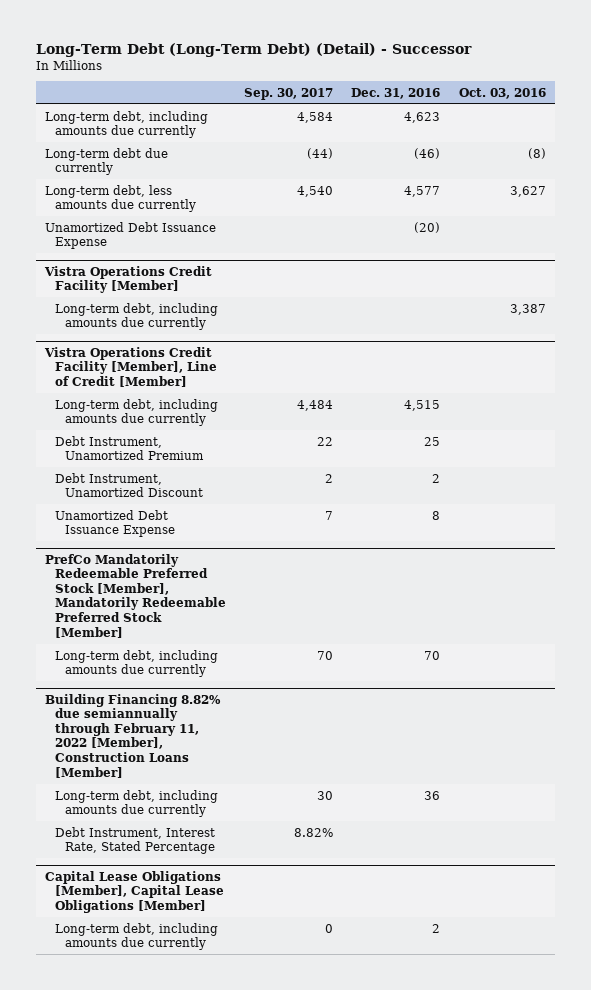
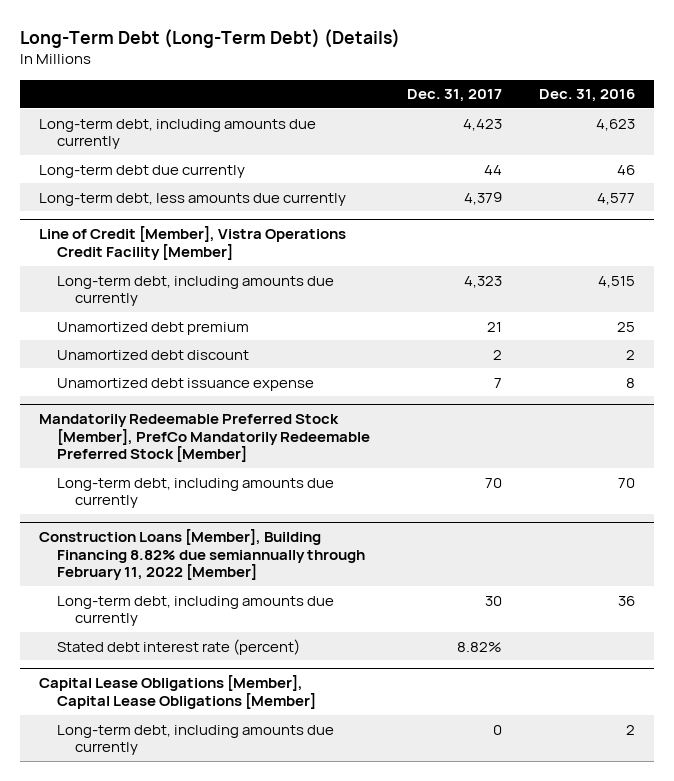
- Long-Term Debt (Long-Term Debt) (Detail) - Successor
+ Long-Term Debt (Long-Term Debt) (Details)
- | Sep. 30, 2017 | Dec. 31, 2016 | Oct. 03, 2016
+ | Dec. 31, 2017 | Dec. 31, 2016
- Long-term debt due currently | (44) | (46) | (8)
+ Long-term debt due currently | 44 | 46
- Unamortized Debt Issuance Expense | | (20) |
- Vistra Operations Credit Facility [Member]
- Long-term debt, including amounts due currently | | | 3,387
- Vistra Operations Credit Facility [Member], Line of Credit [Member]
+ Line of Credit [Member], Vistra Operations Credit Facility [Member]
- Debt Instrument, Unamortized Premium | 22 | 25 |
- Debt Instrument, Unamortized Discount | 2 | 2 |
- Unamortized Debt Issuance Expense | 7 | 8 |
- PrefCo Mandatorily Redeemable Preferred Stock [Member], Mandatorily Redeemable Preferred Stock [Member]
+ Unamortized debt premium | 21 | 25
+ Unamortized debt discount | 2 | 2
+ Unamortized debt issuance expense | 7 | 8
+ Mandatorily Redeemable Preferred Stock [Member], PrefCo Mandatorily Redeemable Preferred Stock [Member]
- Building Financing 8.82% due semiannually through February 11, 2022 [Member], Construction Loans [Member]
+ Construction Loans [Member], Building Financing 8.82% due semiannually through February 11, 2022 [Member]
- Debt Instrument, Interest Rate, Stated Percentage | 8.82% | |
+ Stated debt interest rate (percent) | 8.82% |

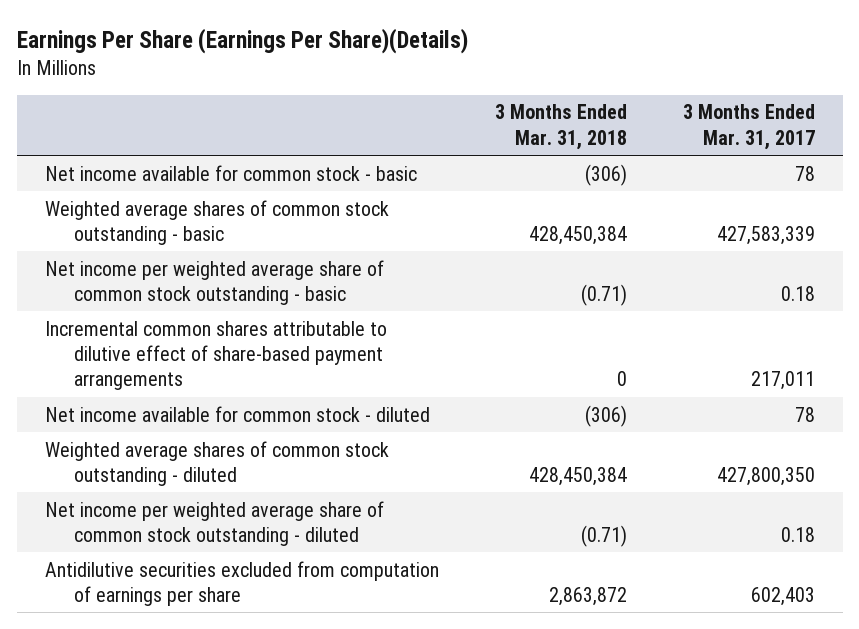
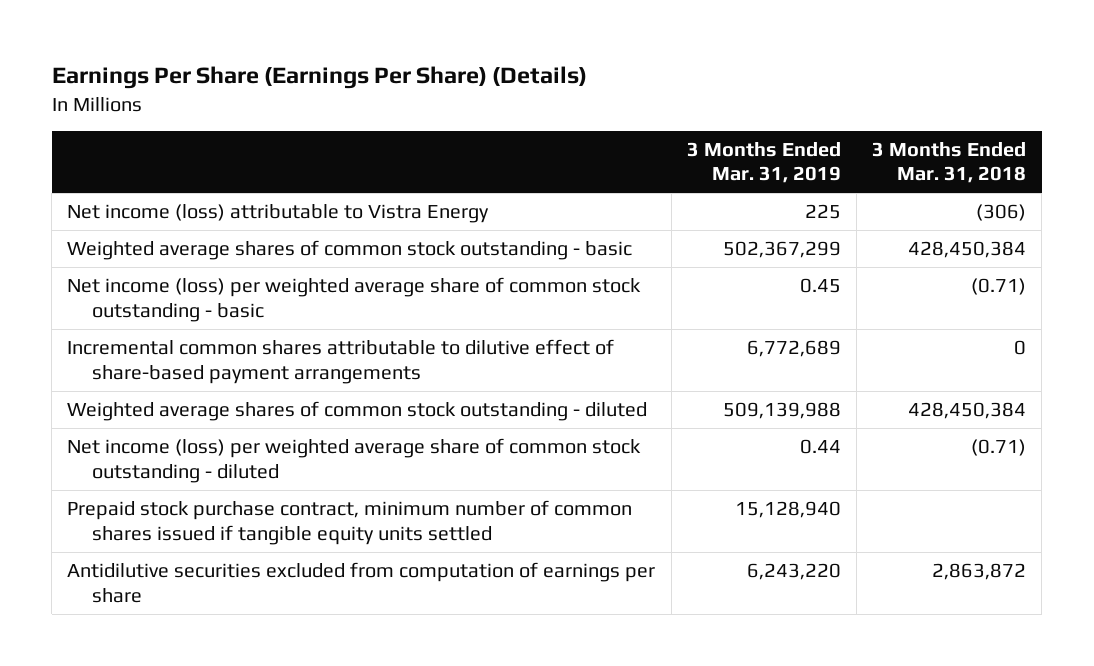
- Earnings Per Share (Earnings Per Share)(Details)
+ Earnings Per Share (Earnings Per Share) (Details)
- | 3 Months Ended Mar. 31, 2018 | 3 Months Ended Mar. 31, 2017
+ | 3 Months Ended Mar. 31, 2019 | 3 Months Ended Mar. 31, 2018
- Net income available for common stock - basic | (306) | 78
+ Net income (loss) attributable to Vistra Energy | 225 | (306)
- Net income per weighted average share of common stock outstanding - basic | (0.71) | 0.18
+ Net income (loss) per weighted average share of common stock outstanding - basic | 0.45 | (0.71)
- Net income available for common stock - diluted | (306) | 78
- Net income per weighted average share of common stock outstanding - diluted | (0.71) | 0.18
+ Net income (loss) per weighted average share of common stock outstanding - diluted | 0.44 | (0.71)
+ Prepaid stock purchase contract, minimum number of common shares issued if tangible equity units settled | 15,128,940 |

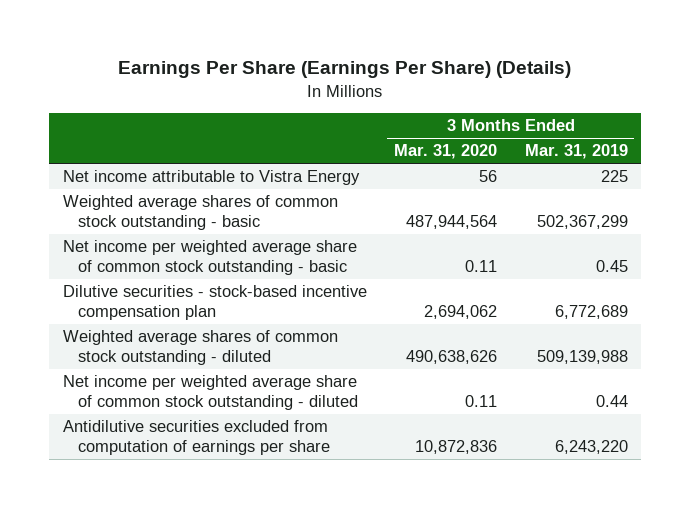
- | 3 Months Ended Mar. 31, 2019 | 3 Months Ended Mar. 31, 2018
+ | 3 Months Ended Mar. 31, 2020 | 3 Months Ended Mar. 31, 2019
- Net income (loss) attributable to Vistra Energy | 225 | (306)
+ Net income attributable to Vistra Energy | 56 | 225
- Net income (loss) per weighted average share of common stock outstanding - basic | 0.45 | (0.71)
- Incremental common shares attributable to dilutive effect of share-based payment arrangements | 6,772,689 | 0
+ Net income per weighted average share of common stock outstanding - basic | 0.11 | 0.45
+ Dilutive securities - stock-based incentive compensation plan | 2,694,062 | 6,772,689
- Net income (loss) per weighted average share of common stock outstanding - diluted | 0.44 | (0.71)
- Prepaid stock purchase contract, minimum number of common shares issued if tangible equity units settled | 15,128,940 |
+ Net income per weighted average share of common stock outstanding - diluted | 0.11 | 0.44

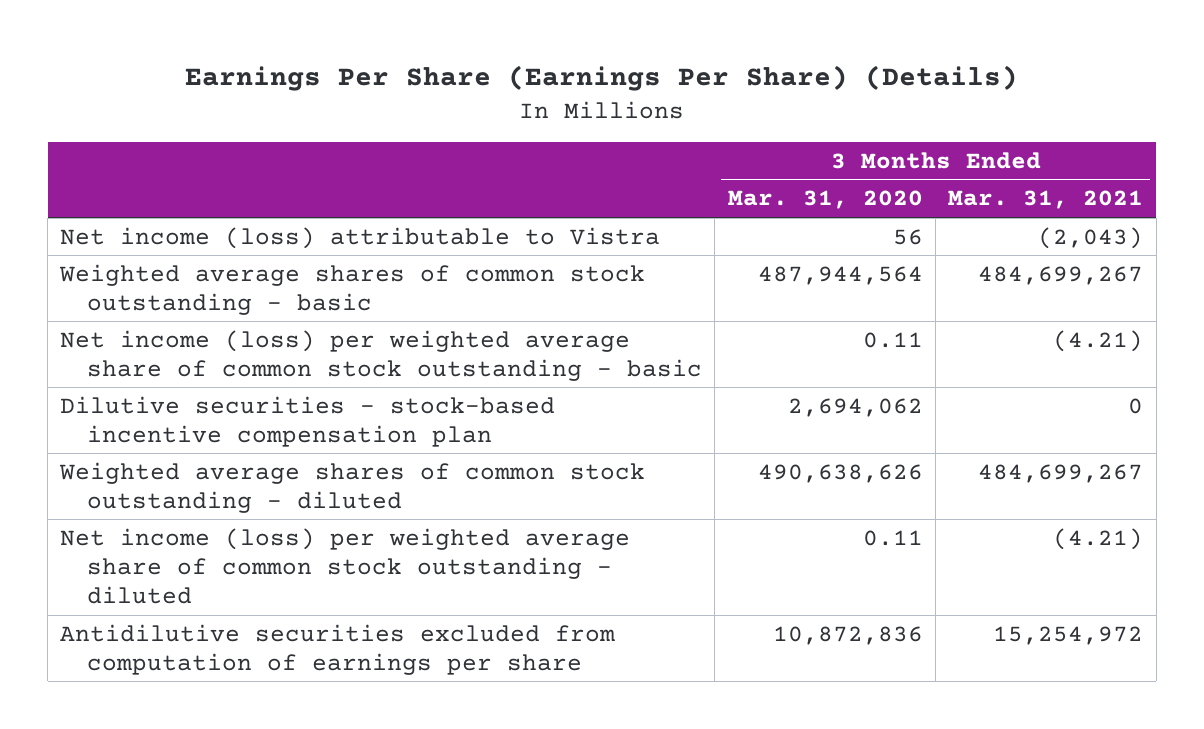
- | 3 Months Ended Mar. 31, 2020 | 3 Months Ended Mar. 31, 2019
+ | 3 Months Ended Mar. 31, 2020 | 3 Months Ended Mar. 31, 2021
- Net income attributable to Vistra Energy | 56 | 225
+ Net income (loss) attributable to Vistra | 56 | (2,043)
- Net income per weighted average share of common stock outstanding - basic | 0.11 | 0.45
+ Net income (loss) per weighted average share of common stock outstanding - basic | 0.11 | (4.21)
- Net income per weighted average share of common stock outstanding - diluted | 0.11 | 0.44
+ Net income (loss) per weighted average share of common stock outstanding - diluted | 0.11 | (4.21)

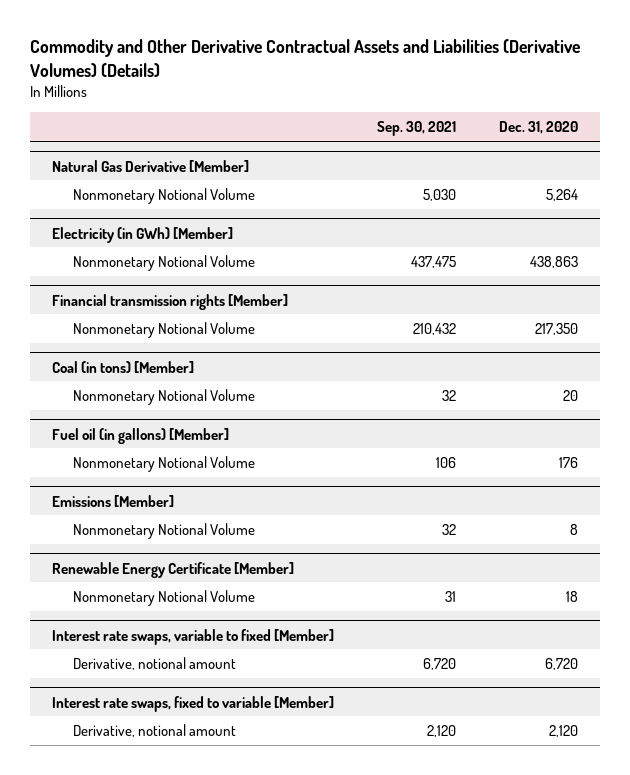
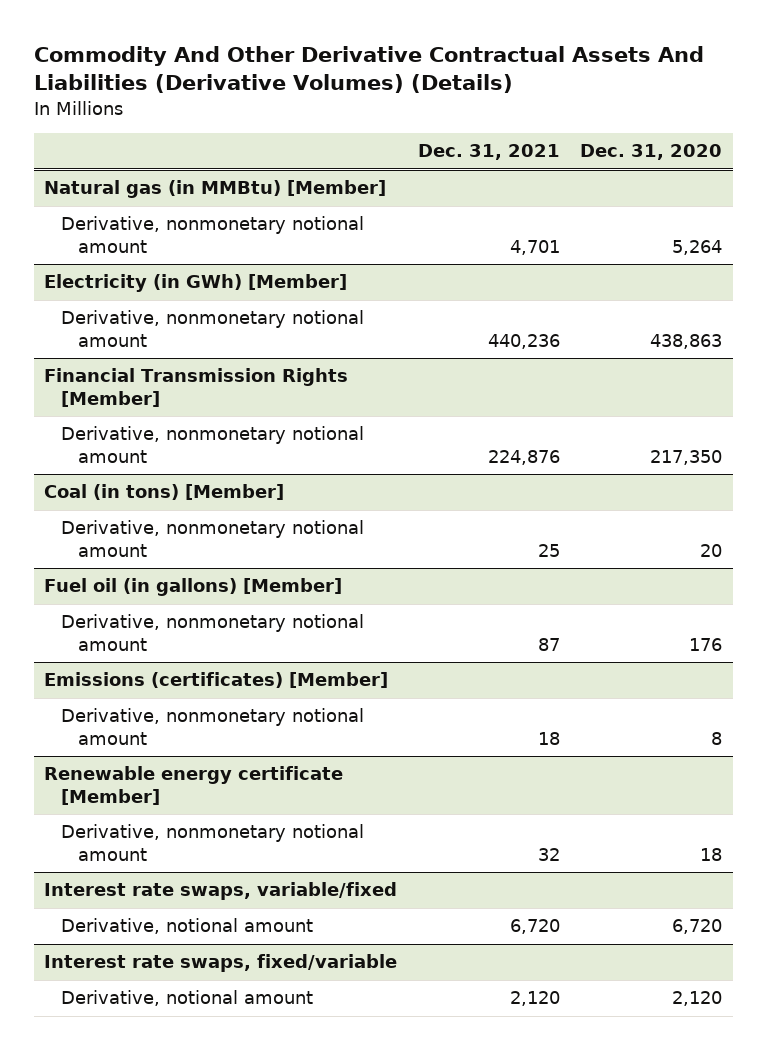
- Commodity and Other Derivative Contractual Assets and Liabilities (Derivative Volumes) (Details)
+ Commodity And Other Derivative Contractual Assets And Liabilities (Derivative Volumes) (Details)
- | Sep. 30, 2021 | Dec. 31, 2020
+ | Dec. 31, 2021 | Dec. 31, 2020
- Natural Gas Derivative [Member]
- Nonmonetary Notional Volume | 5,030 | 5,264
+ Natural gas (in MMBtu) [Member]
+ Derivative, nonmonetary notional amount | 4,701 | 5,264
@ Electricity (in GWh) [Member]
- Nonmonetary Notional Volume | 437,475 | 438,863
- Financial transmission rights [Member]
- Nonmonetary Notional Volume | 210,432 | 217,350
@ Electricity (in GWh) [Member]
+ Derivative, nonmonetary notional amount | 440,236 | 438,863
+ Financial Transmission Rights [Member]
+ Derivative, nonmonetary notional amount | 224,876 | 217,350
@ Coal (in tons) [Member]
- Nonmonetary Notional Volume | 32 | 20
+ Derivative, nonmonetary notional amount | 25 | 20
@ Fuel oil (in gallons) [Member]
- Nonmonetary Notional Volume | 106 | 176
- Emissions [Member]
- Nonmonetary Notional Volume | 32 | 8
- Renewable Energy Certificate [Member]
- Nonmonetary Notional Volume | 31 | 18
- Interest rate swaps, variable to fixed [Member]
@ Fuel oil (in gallons) [Member]
+ Derivative, nonmonetary notional amount | 87 | 176
+ Emissions (certificates) [Member]
+ Derivative, nonmonetary notional amount | 18 | 8
+ Renewable energy certificate [Member]
+ Derivative, nonmonetary notional amount | 32 | 18
+ Interest rate swaps, variable/fixed
- Interest rate swaps, fixed to variable [Member]
+ Interest rate swaps, fixed/variable

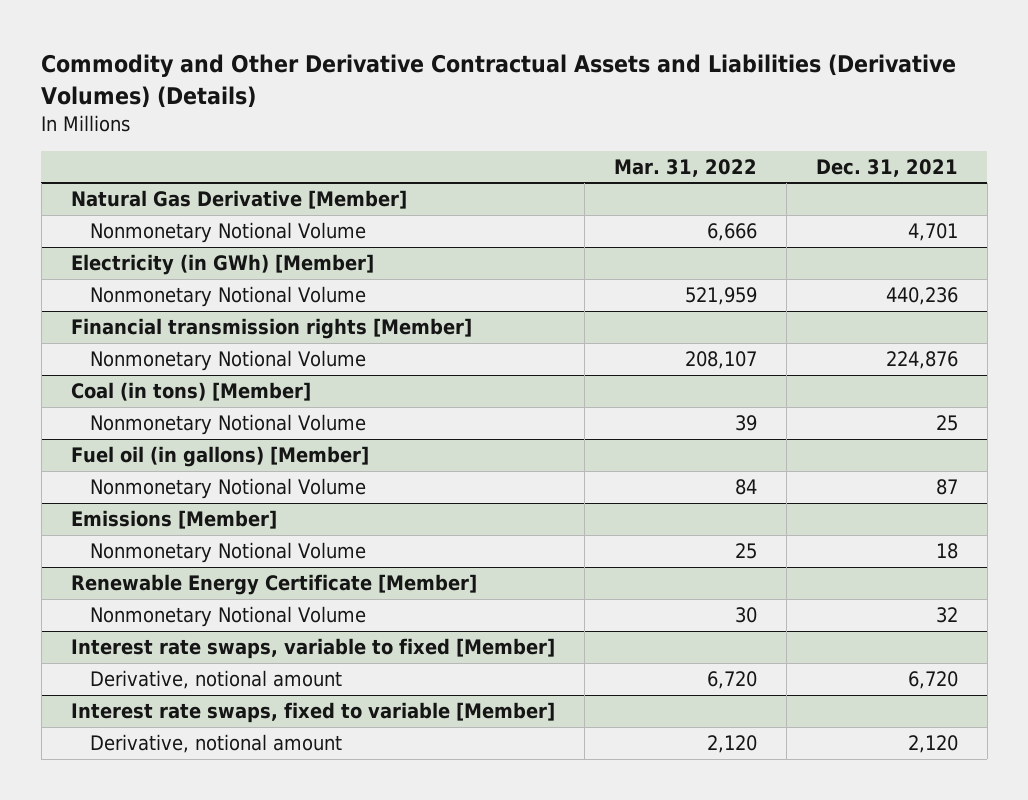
- Commodity And Other Derivative Contractual Assets And Liabilities (Derivative Volumes) (Details)
+ Commodity and Other Derivative Contractual Assets and Liabilities (Derivative Volumes) (Details)
- | Dec. 31, 2021 | Dec. 31, 2020
+ | Mar. 31, 2022 | Dec. 31, 2021
- Natural gas (in MMBtu) [Member]
- Derivative, nonmonetary notional amount | 4,701 | 5,264
+ Natural Gas Derivative [Member]
+ Nonmonetary Notional Volume | 6,666 | 4,701
@ Electricity (in GWh) [Member]
- Derivative, nonmonetary notional amount | 440,236 | 438,863
- Financial Transmission Rights [Member]
- Derivative, nonmonetary notional amount | 224,876 | 217,350
@ Electricity (in GWh) [Member]
+ Nonmonetary Notional Volume | 521,959 | 440,236
+ Financial transmission rights [Member]
+ Nonmonetary Notional Volume | 208,107 | 224,876
@ Coal (in tons) [Member]
- Derivative, nonmonetary notional amount | 25 | 20
+ Nonmonetary Notional Volume | 39 | 25
@ Fuel oil (in gallons) [Member]
- Derivative, nonmonetary notional amount | 87 | 176
- Emissions (certificates) [Member]
- Derivative, nonmonetary notional amount | 18 | 8
- Renewable energy certificate [Member]
- Derivative, nonmonetary notional amount | 32 | 18
- Interest rate swaps, variable/fixed
@ Fuel oil (in gallons) [Member]
+ Nonmonetary Notional Volume | 84 | 87
+ Emissions [Member]
+ Nonmonetary Notional Volume | 25 | 18
+ Renewable Energy Certificate [Member]
+ Nonmonetary Notional Volume | 30 | 32
+ Interest rate swaps, variable to fixed [Member]
- Interest rate swaps, fixed/variable
+ Interest rate swaps, fixed to variable [Member]

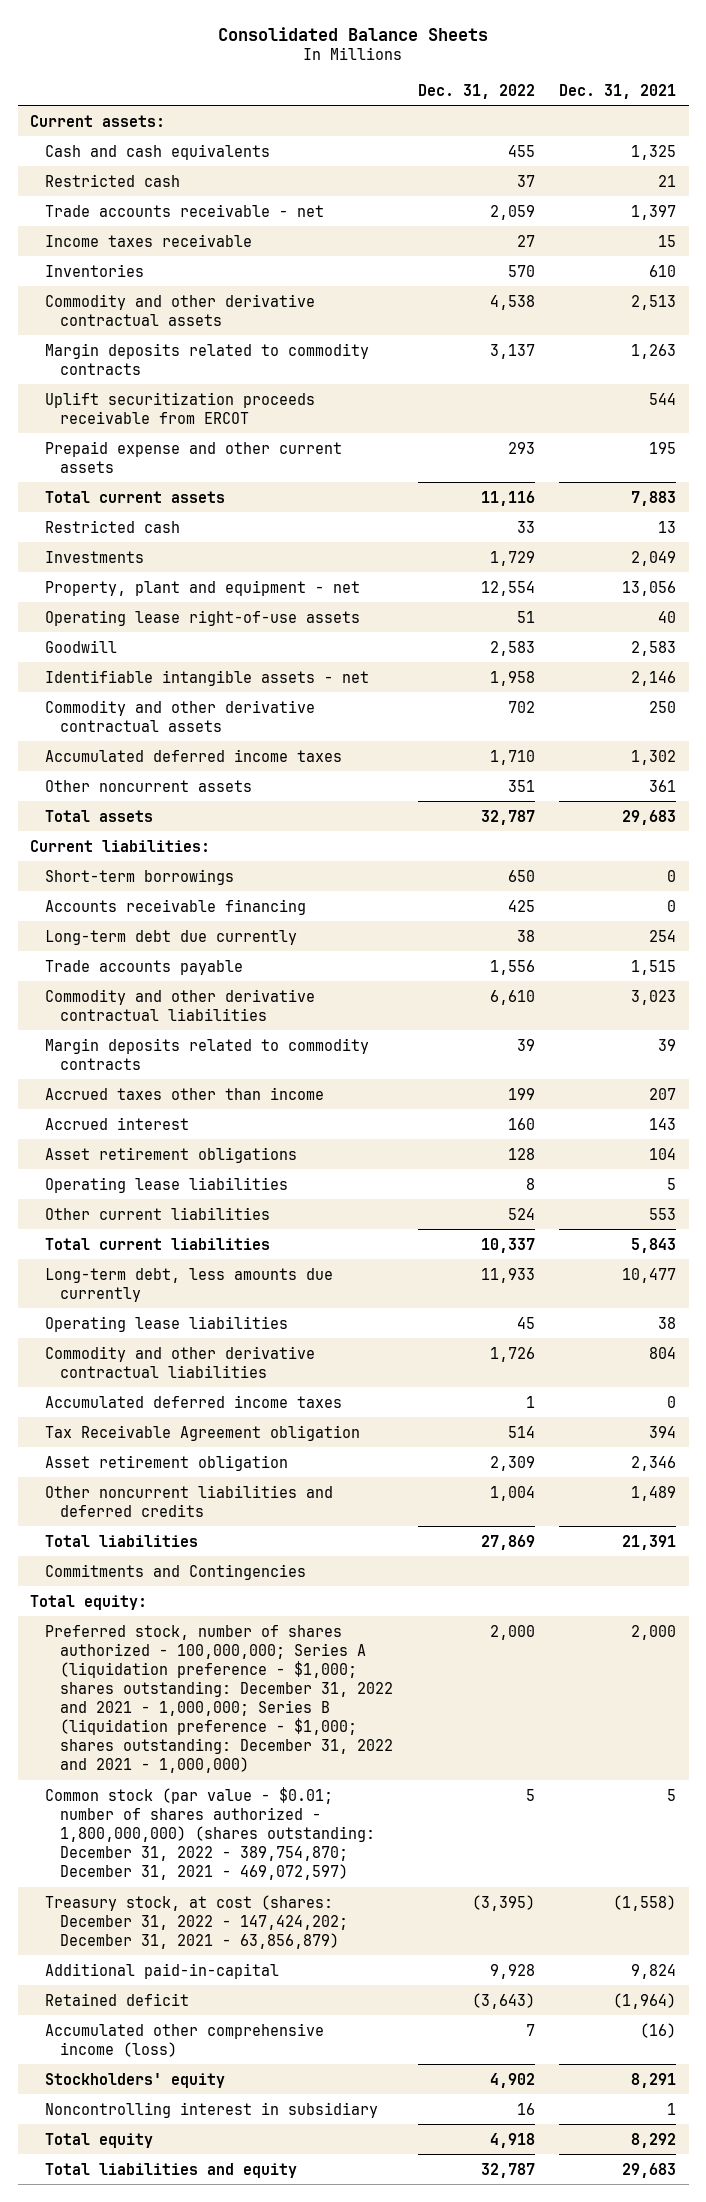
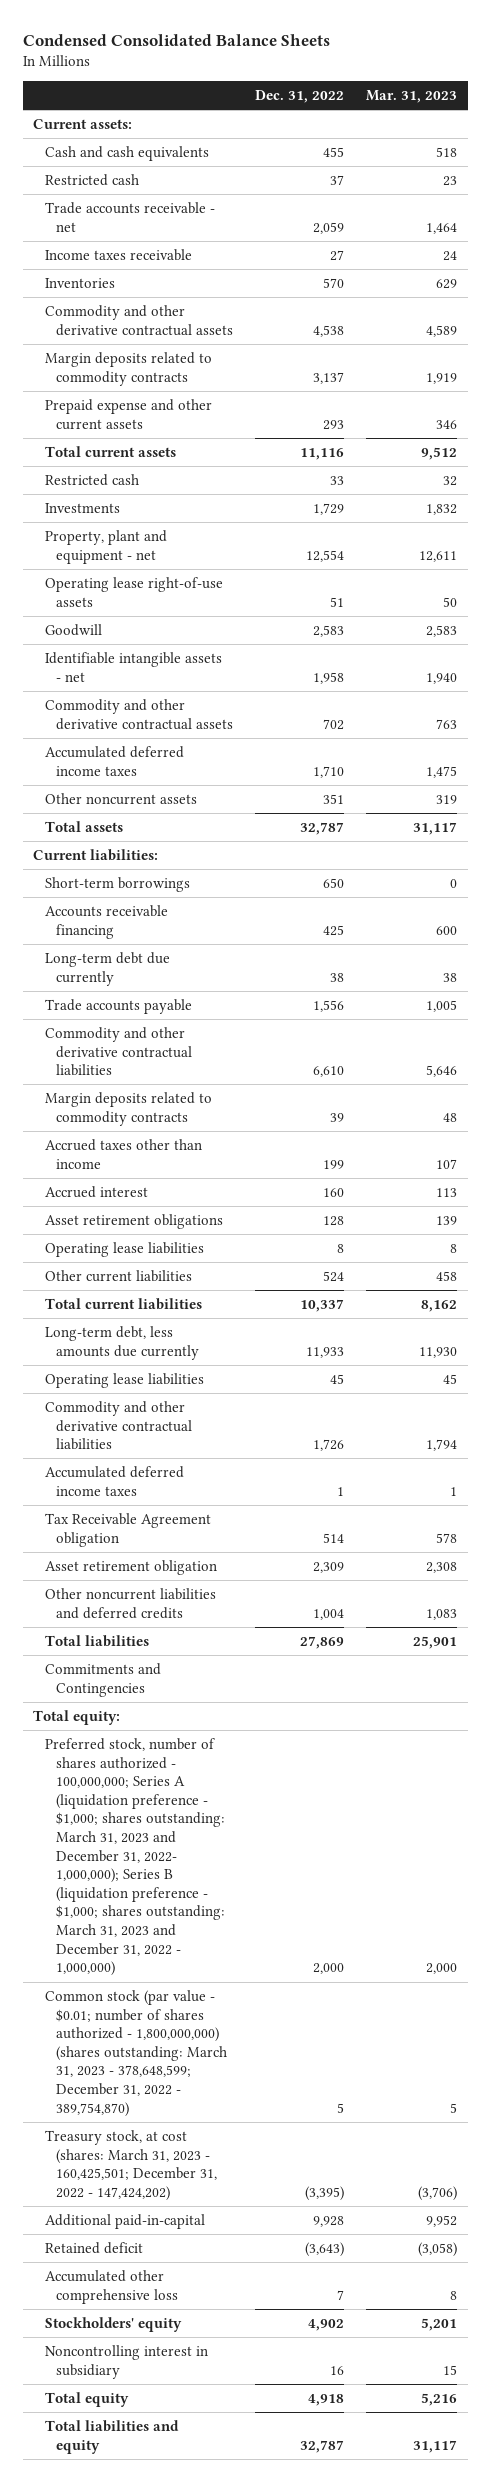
- Consolidated Balance Sheets
+ Condensed Consolidated Balance Sheets
- | Dec. 31, 2022 | Dec. 31, 2021
+ | Dec. 31, 2022 | Mar. 31, 2023
- Uplift securitization proceeds receivable from ERCOT | | 544
- Preferred stock, number of shares authorized - 100,000,000; Series A (liquidation preference - $1,000; shares outstanding: December 31, 2022 and 2021 - 1,000,000; Series B (liquidation preference - $1,000; shares outstanding: December 31, 2022 and 2021 - 1,000,000) | 2,000 | 2,000
- Common stock (par value - $0.01; number of shares authorized - 1,800,000,000) (shares outstanding: December 31, 2022 - 389,754,870; December 31, 2021 - 469,072,597) | 5 | 5
- Treasury stock, at cost (shares: December 31, 2022 - 147,424,202; December 31, 2021 - 63,856,879) | (3,395) | (1,558)
+ Preferred stock, number of shares authorized - 100,000,000; Series A (liquidation preference - $1,000; shares outstanding: March 31, 2023 and December 31, 2022- 1,000,000); Series B (liquidation preference - $1,000; shares outstanding: March 31, 2023 and December 31, 2022 - 1,000,000) | 2,000 | 2,000
+ Common stock (par value - $0.01; number of shares authorized - 1,800,000,000) (shares outstanding: March 31, 2023 - 378,648,599; December 31, 2022 - 389,754,870) | 5 | 5
+ Treasury stock, at cost (shares: March 31, 2023 - 160,425,501; December 31, 2022 - 147,424,202) | (3,395) | (3,706)
- Accumulated other comprehensive income (loss) | 7 | (16)
+ Accumulated other comprehensive loss | 7 | 8

